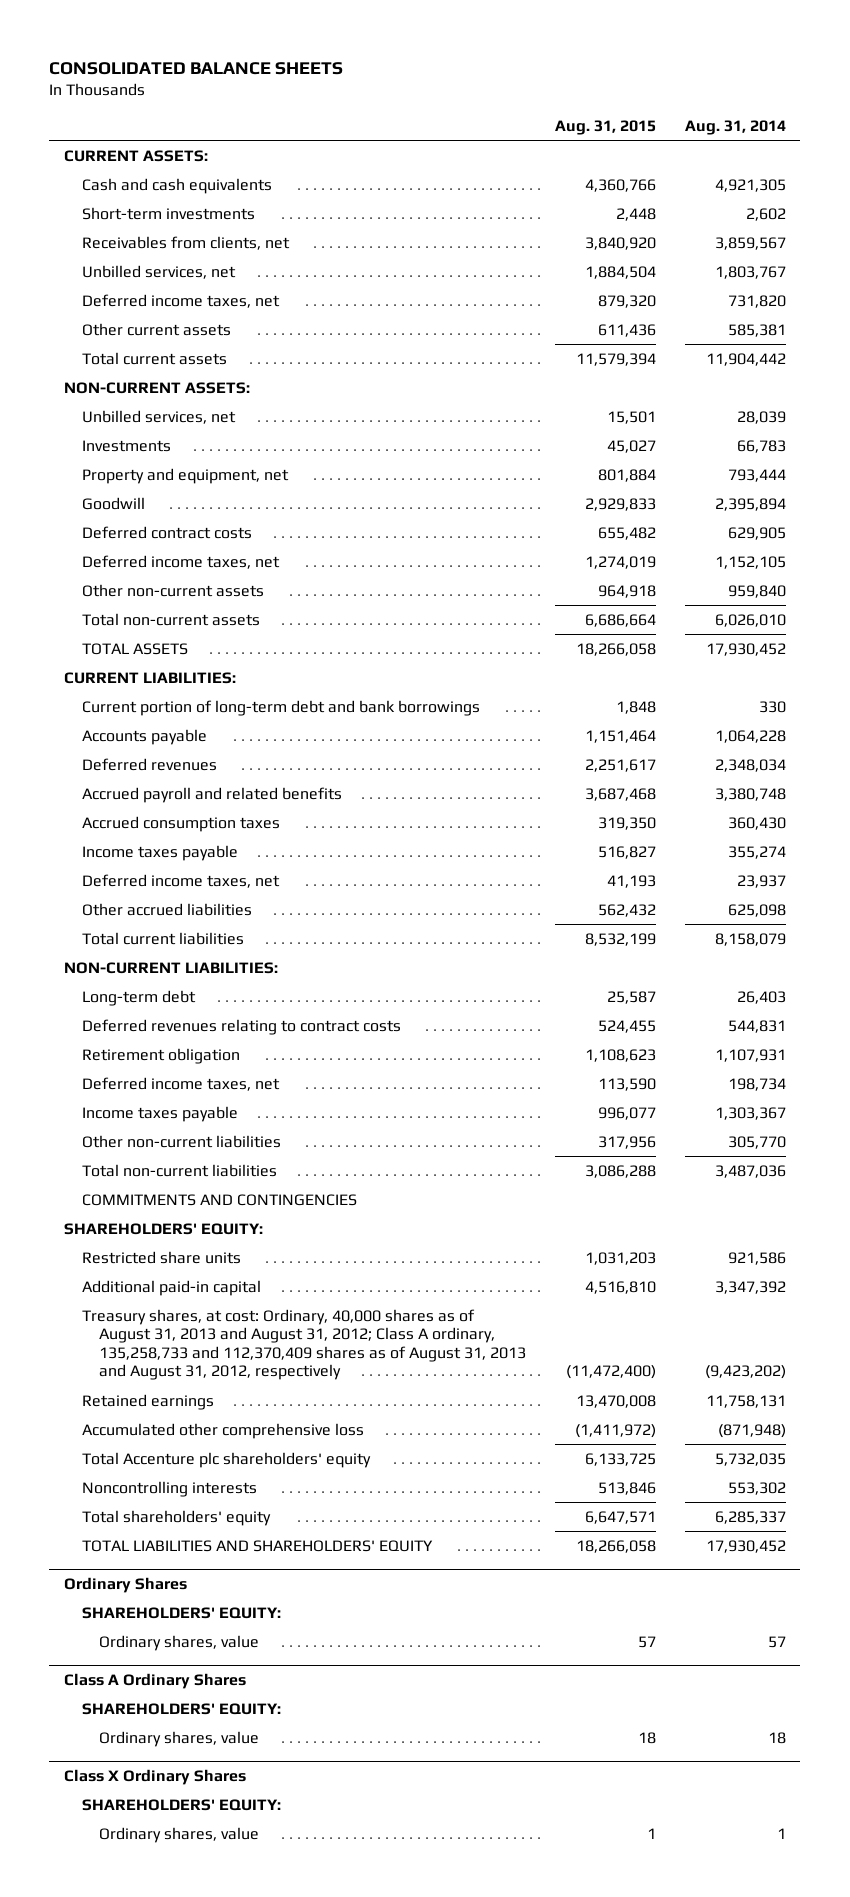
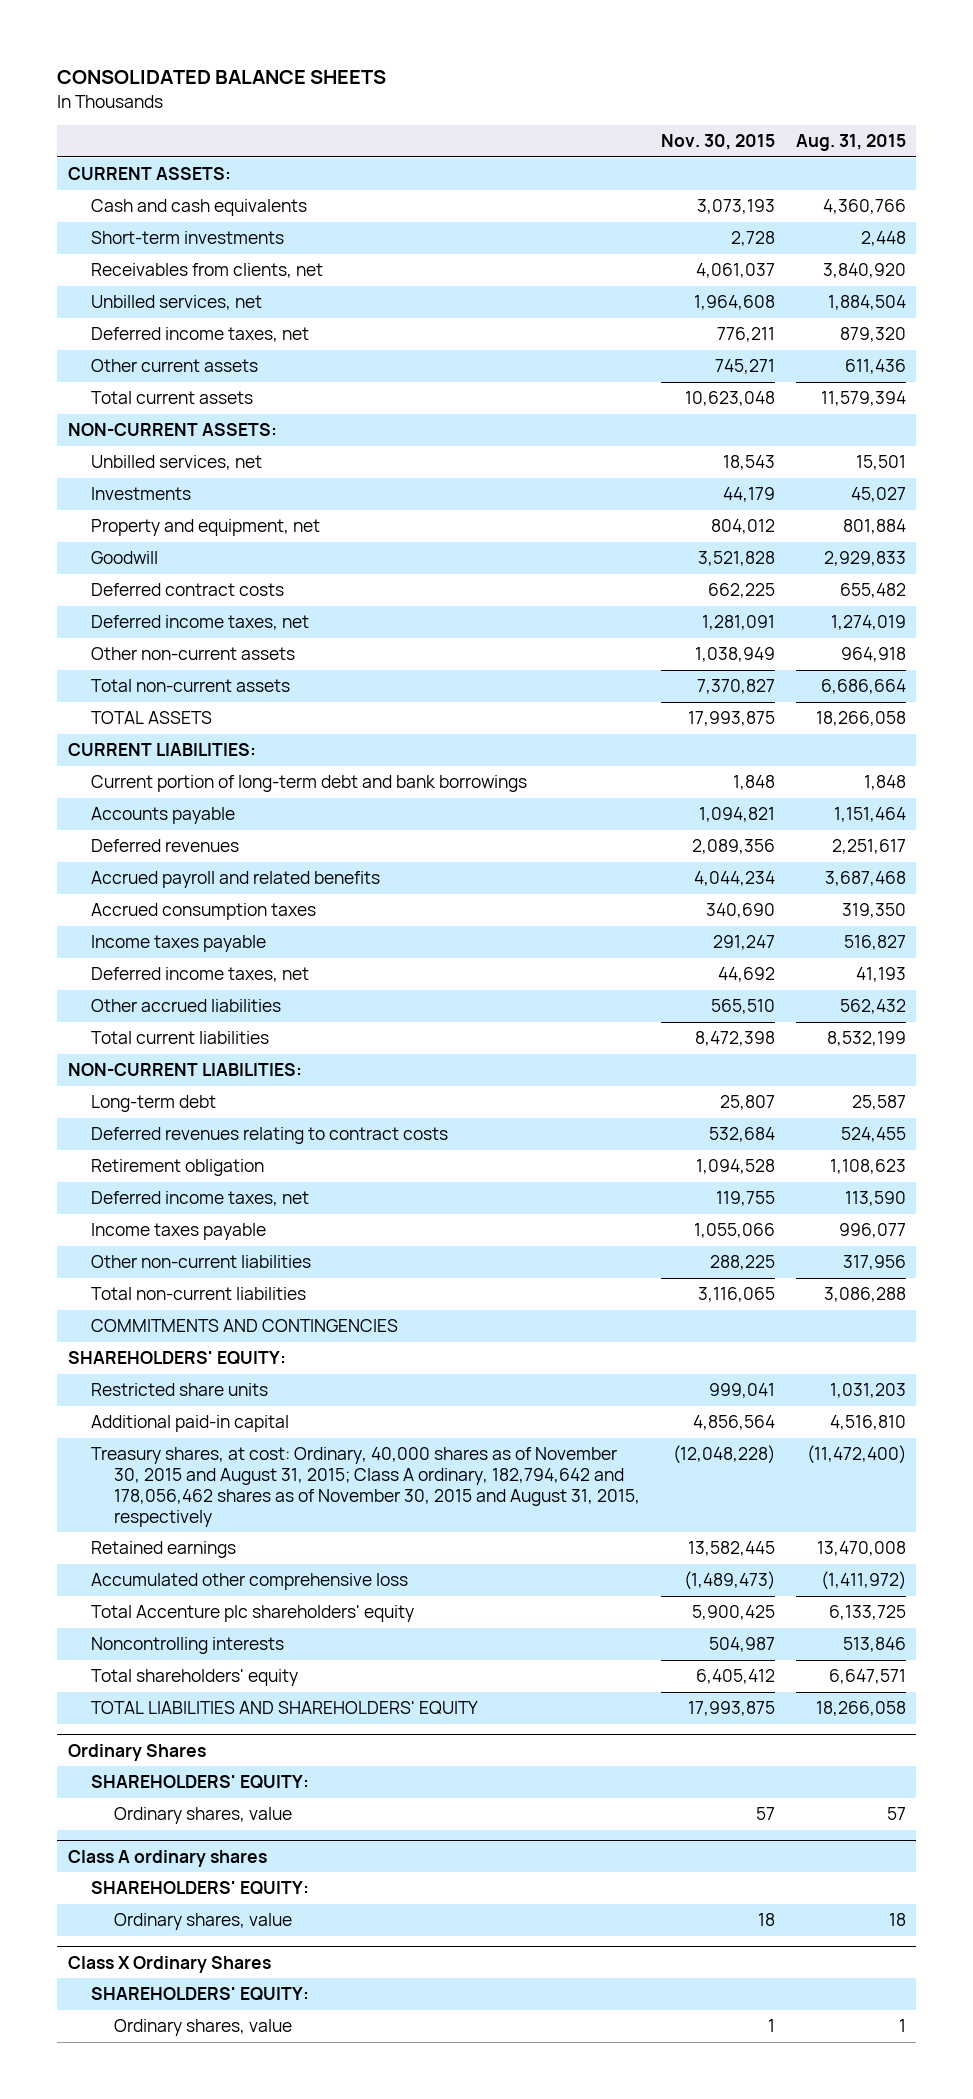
- | Aug. 31, 2015 | Aug. 31, 2014
+ | Nov. 30, 2015 | Aug. 31, 2015
- Treasury shares, at cost: Ordinary, 40,000 shares as of August 31, 2013 and August 31, 2012; Class A ordinary, 135,258,733 and 112,370,409 shares as of August 31, 2013 and August 31, 2012, respectively | (11,472,400) | (9,423,202)
+ Treasury shares, at cost: Ordinary, 40,000 shares as of November 30, 2015 and August 31, 2015; Class A ordinary, 182,794,642 and 178,056,462 shares as of November 30, 2015 and August 31, 2015, respectively | (12,048,228) | (11,472,400)
- Class A Ordinary Shares
+ Class A ordinary shares

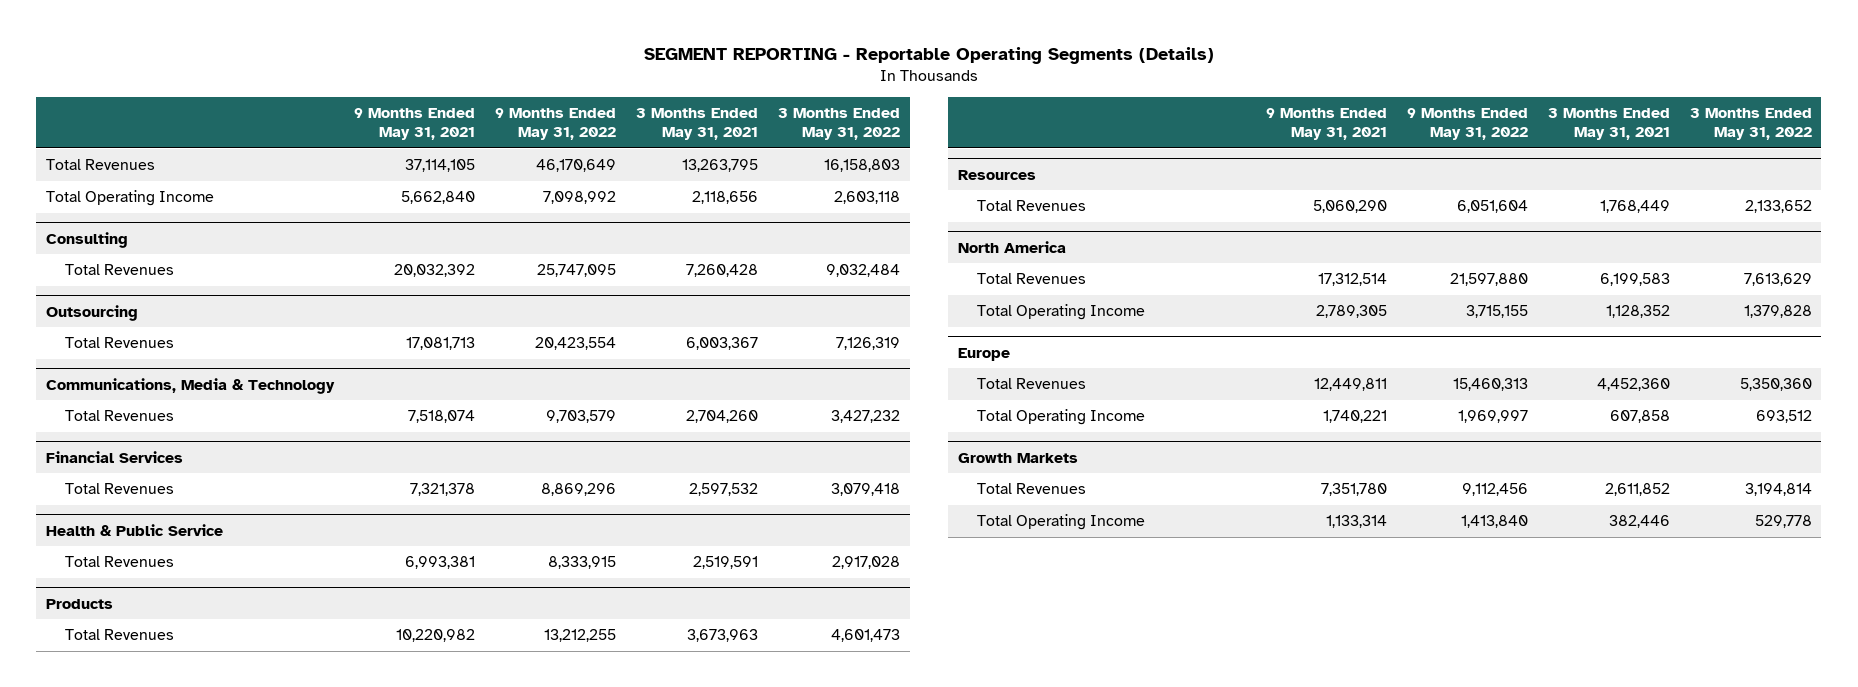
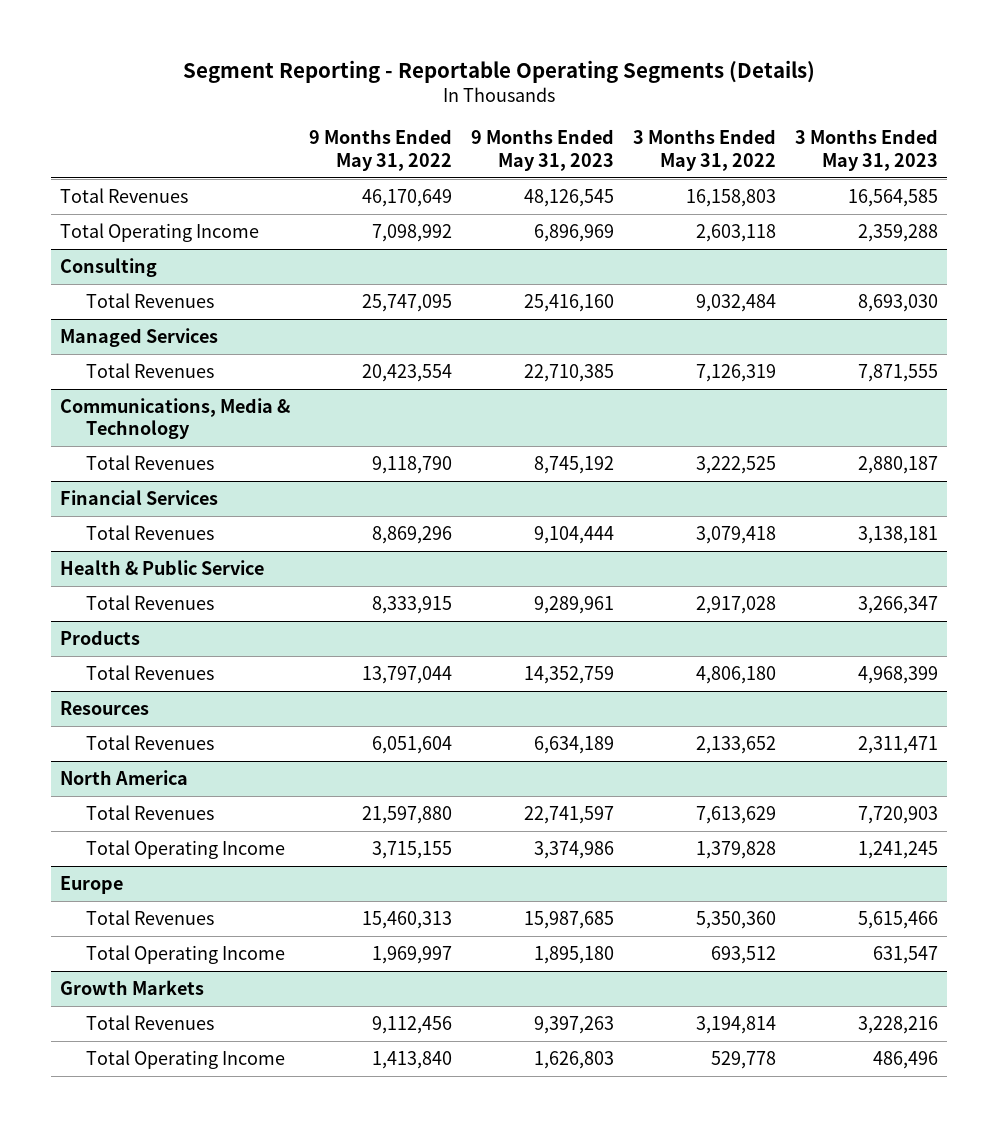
- SEGMENT REPORTING - Reportable Operating Segments (Details)
+ Segment Reporting - Reportable Operating Segments (Details)
- | 9 Months Ended May 31, 2021 | 9 Months Ended May 31, 2022 | 3 Months Ended May 31, 2021 | 3 Months Ended May 31, 2022
+ | 9 Months Ended May 31, 2022 | 9 Months Ended May 31, 2023 | 3 Months Ended May 31, 2022 | 3 Months Ended May 31, 2023
- Outsourcing
+ Managed Services
@ Communications, Media & Technology
- Total Revenues | 7,518,074 | 9,703,579 | 2,704,260 | 3,427,232
+ Total Revenues | 9,118,790 | 8,745,192 | 3,222,525 | 2,880,187
@ Products
- Total Revenues | 10,220,982 | 13,212,255 | 3,673,963 | 4,601,473
+ Total Revenues | 13,797,044 | 14,352,759 | 4,806,180 | 4,968,399

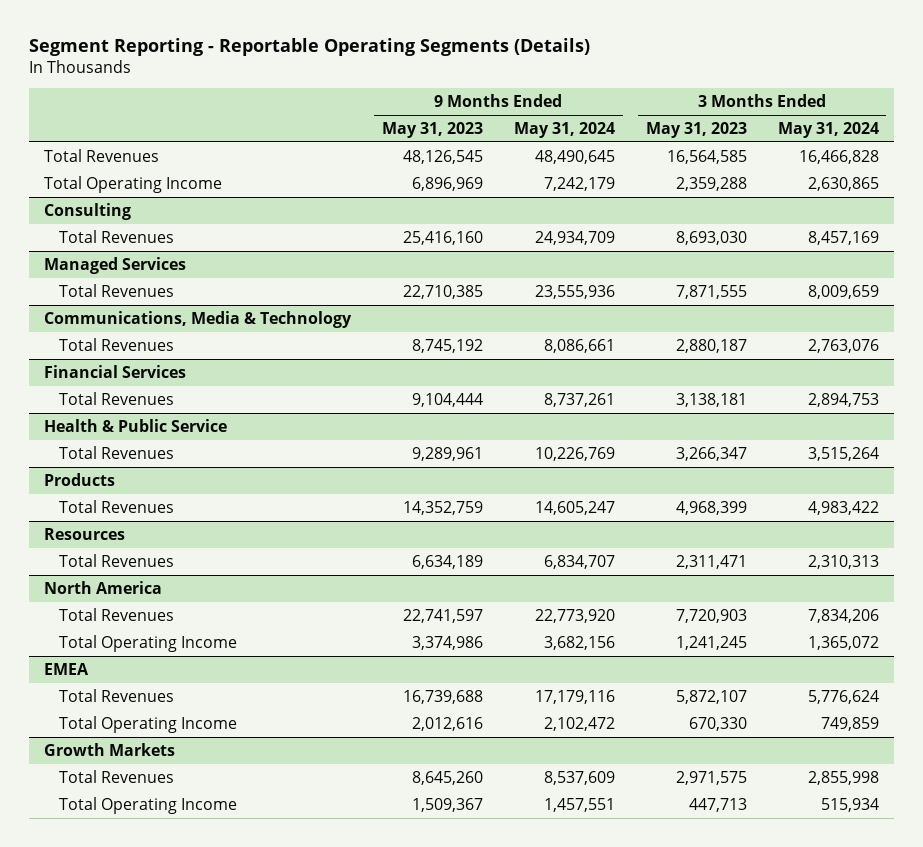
- | 9 Months Ended May 31, 2022 | 9 Months Ended May 31, 2023 | 3 Months Ended May 31, 2022 | 3 Months Ended May 31, 2023
+ | 9 Months Ended May 31, 2023 | 9 Months Ended May 31, 2024 | 3 Months Ended May 31, 2023 | 3 Months Ended May 31, 2024
- Europe
- Total Revenues | 15,460,313 | 15,987,685 | 5,350,360 | 5,615,466
- Total Operating Income | 1,969,997 | 1,895,180 | 693,512 | 631,547
+ EMEA
+ Total Revenues | 16,739,688 | 17,179,116 | 5,872,107 | 5,776,624
+ Total Operating Income | 2,012,616 | 2,102,472 | 670,330 | 749,859
@ Growth Markets
- Total Revenues | 9,112,456 | 9,397,263 | 3,194,814 | 3,228,216
- Total Operating Income | 1,413,840 | 1,626,803 | 529,778 | 486,496
+ Total Revenues | 8,645,260 | 8,537,609 | 2,971,575 | 2,855,998
+ Total Operating Income | 1,509,367 | 1,457,551 | 447,713 | 515,934

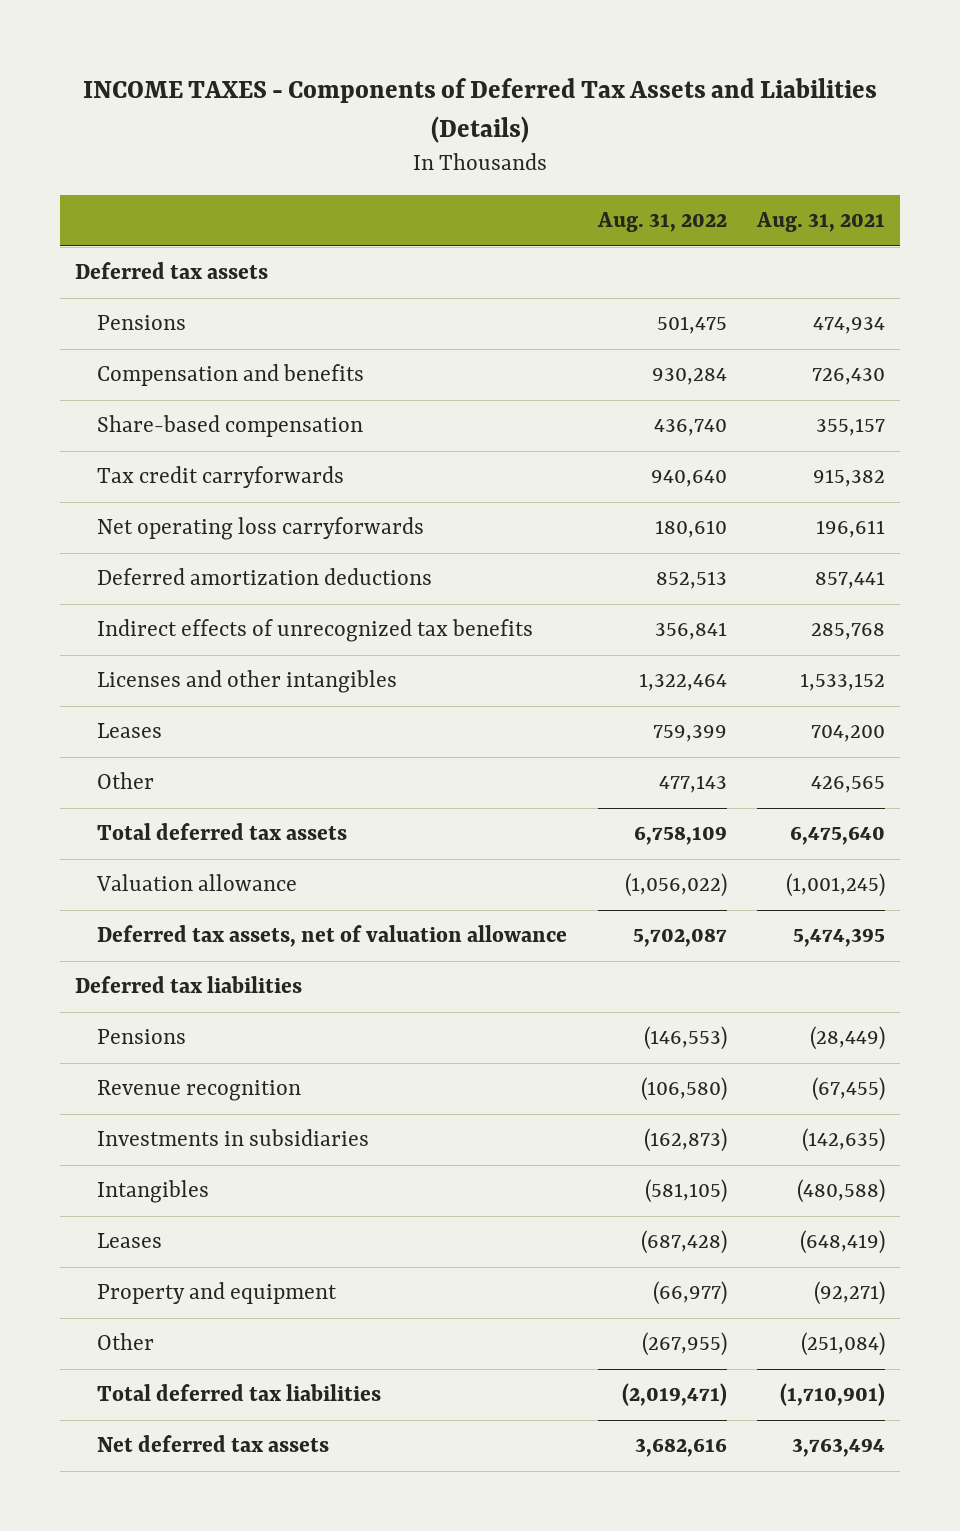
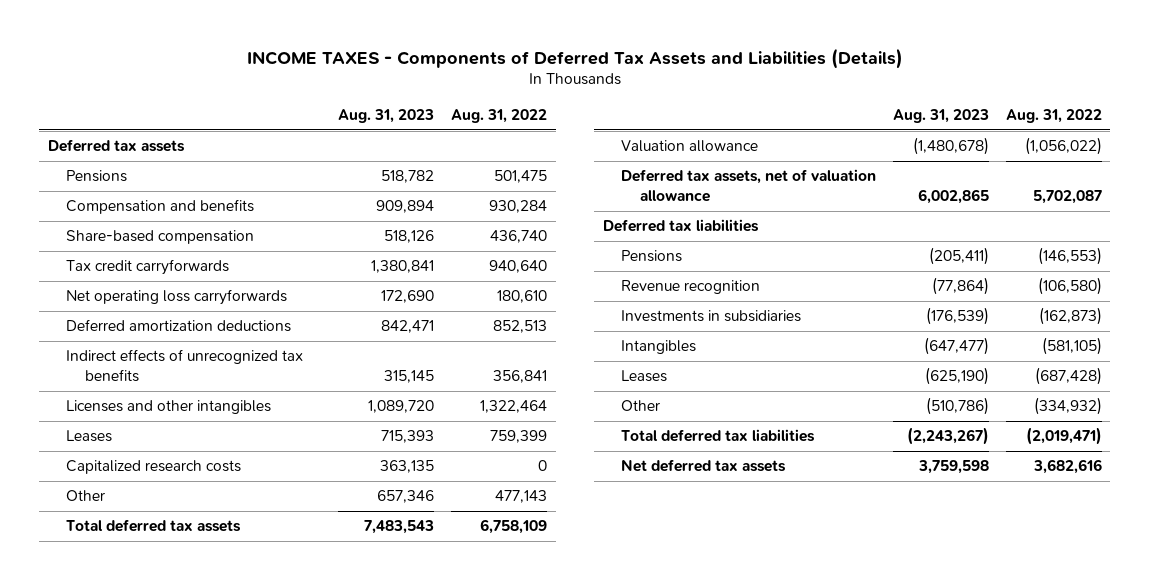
- | Aug. 31, 2022 | Aug. 31, 2021
+ | Aug. 31, 2023 | Aug. 31, 2022
+ Capitalized research costs | 363,135 | 0
- Property and equipment | (66,977) | (92,271)
- Other | (267,955) | (251,084)
+ Other | (510,786) | (334,932)

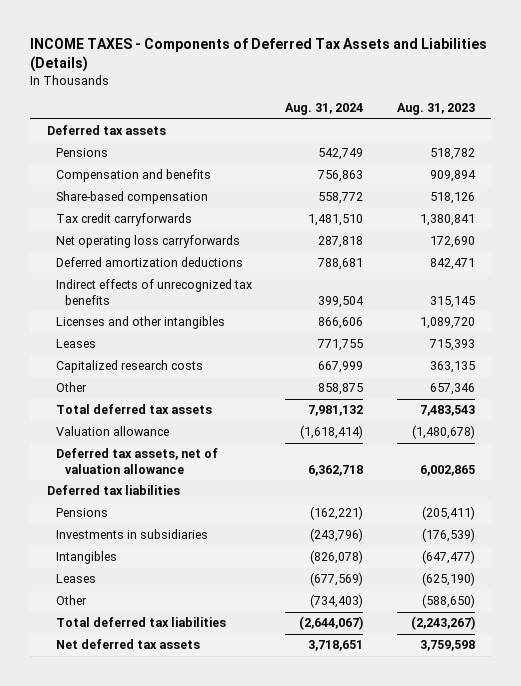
- | Aug. 31, 2023 | Aug. 31, 2022
+ | Aug. 31, 2024 | Aug. 31, 2023
- Revenue recognition | (77,864) | (106,580)
- Other | (510,786) | (334,932)
+ Other | (734,403) | (588,650)

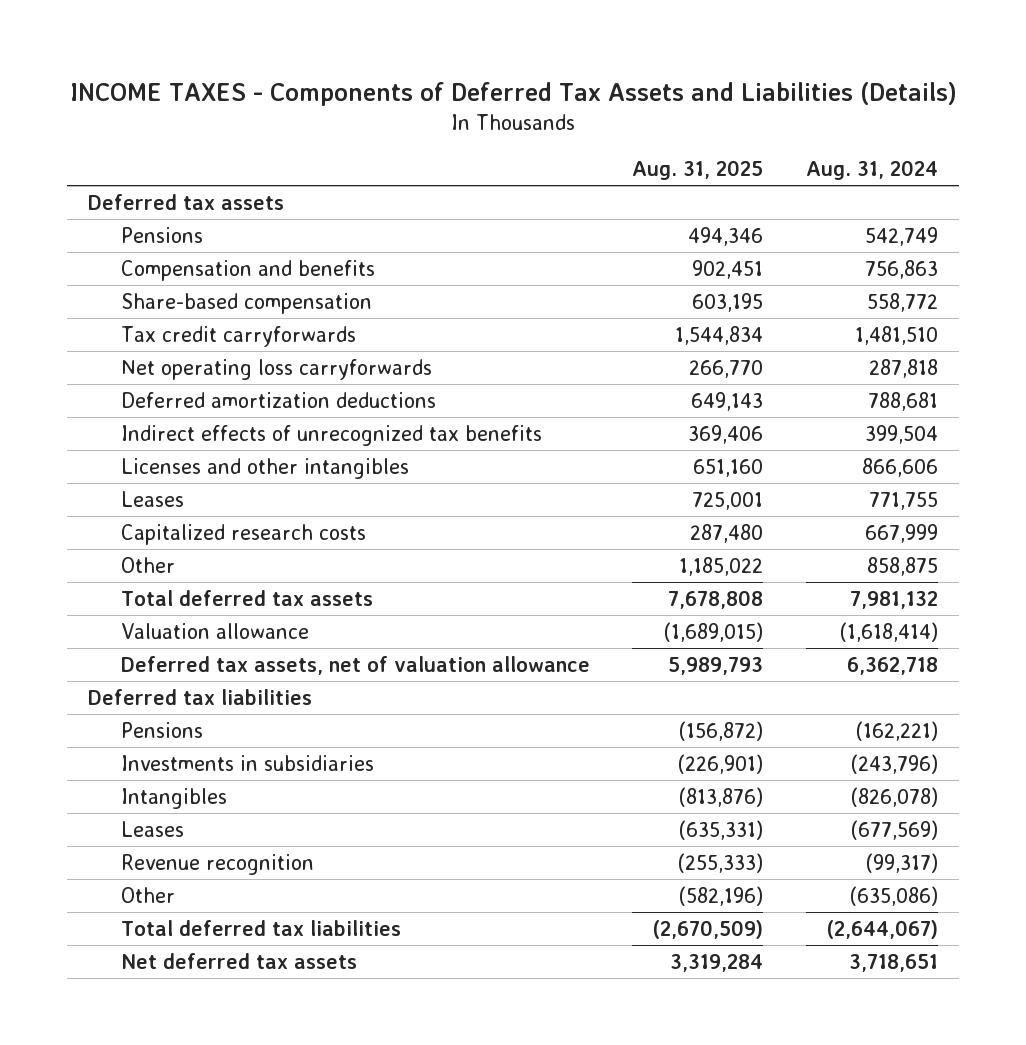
- | Aug. 31, 2024 | Aug. 31, 2023
+ | Aug. 31, 2025 | Aug. 31, 2024
- Other | (734,403) | (588,650)
+ Revenue recognition | (255,333) | (99,317)
+ Other | (582,196) | (635,086)

